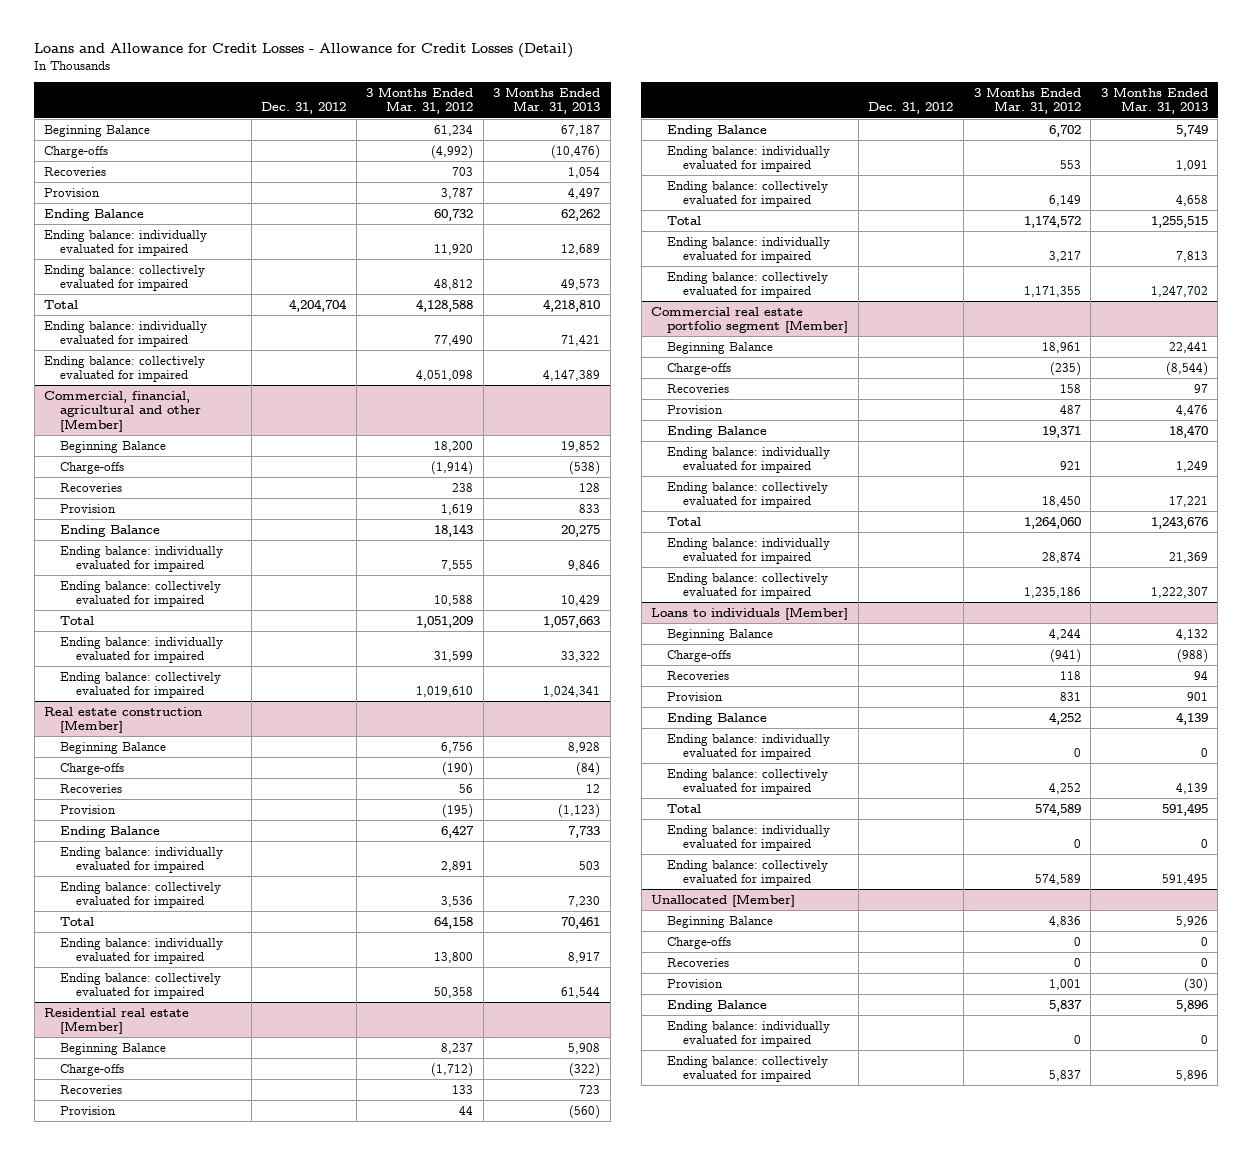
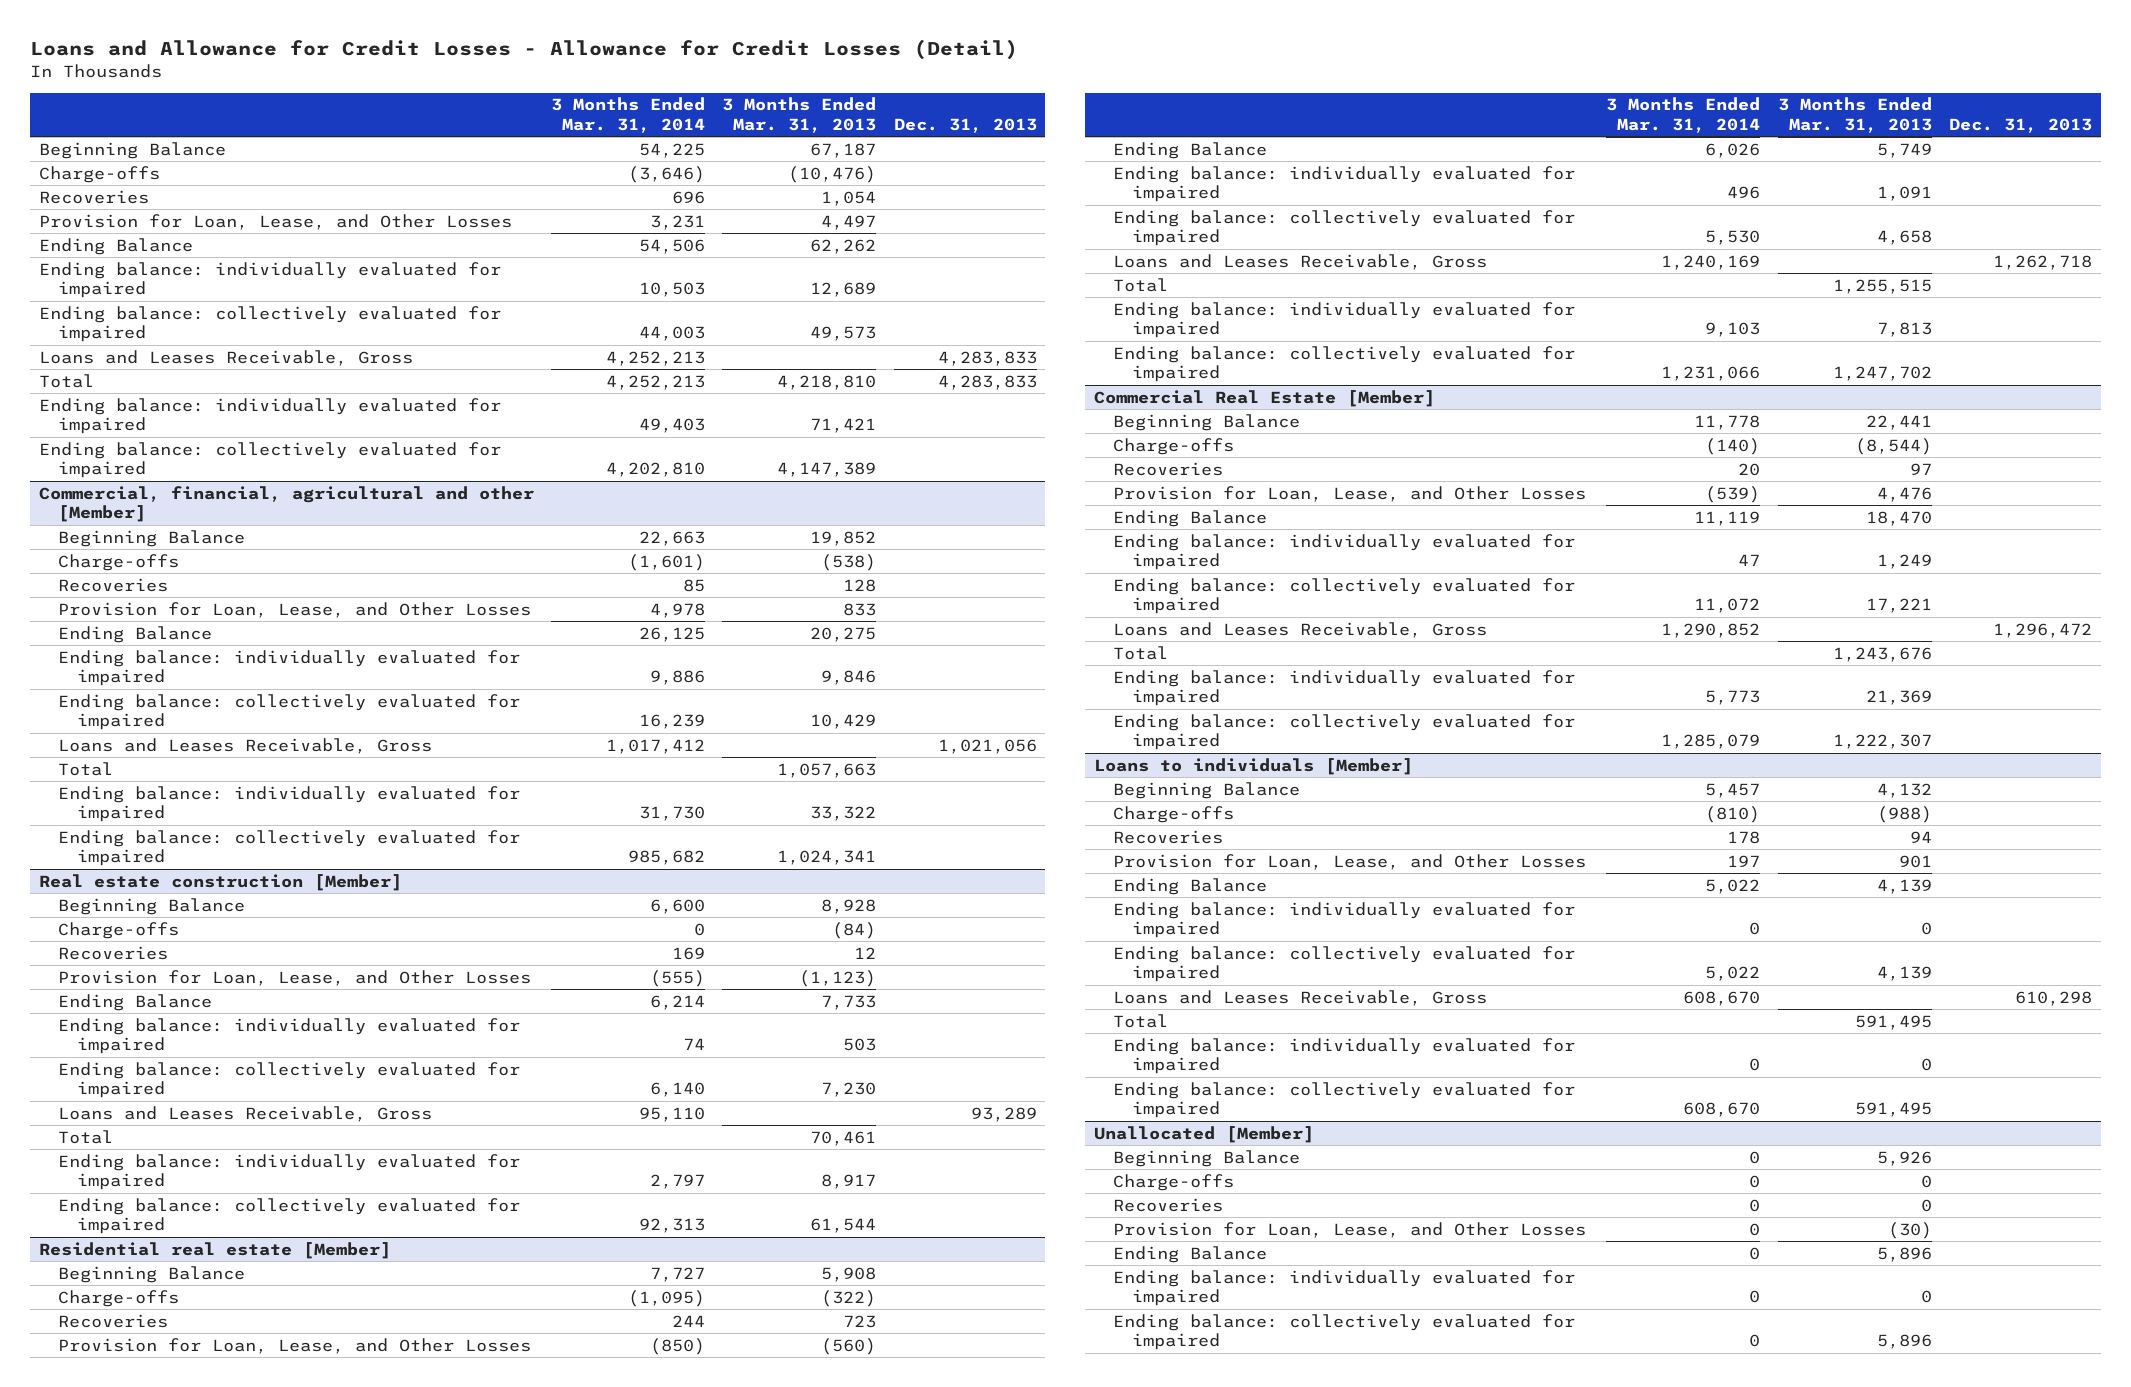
- | Dec. 31, 2012 | 3 Months Ended Mar. 31, 2012 | 3 Months Ended Mar. 31, 2013
+ | 3 Months Ended Mar. 31, 2014 | 3 Months Ended Mar. 31, 2013 | Dec. 31, 2013
- Provision | | 3,787 | 4,497
+ Provision for Loan, Lease, and Other Losses | 3,231 | 4,497 |
+ Loans and Leases Receivable, Gross | 4,252,213 | | 4,283,833
@ Commercial, financial, agricultural and other [Member]
- Provision | | 1,619 | 833
+ Provision for Loan, Lease, and Other Losses | 4,978 | 833 |
+ Loans and Leases Receivable, Gross | 1,017,412 | | 1,021,056
@ Real estate construction [Member]
- Provision | | (195) | (1,123)
+ Provision for Loan, Lease, and Other Losses | (555) | (1,123) |
+ Loans and Leases Receivable, Gross | 95,110 | | 93,289
@ Residential real estate [Member]
- Provision | | 44 | (560)
+ Provision for Loan, Lease, and Other Losses | (850) | (560) |
+ Loans and Leases Receivable, Gross | 1,240,169 | | 1,262,718
- Commercial real estate portfolio segment [Member]
+ Commercial Real Estate [Member]
- Provision | | 487 | 4,476
+ Provision for Loan, Lease, and Other Losses | (539) | 4,476 |
+ Loans and Leases Receivable, Gross | 1,290,852 | | 1,296,472
@ Loans to individuals [Member]
- Provision | | 831 | 901
+ Provision for Loan, Lease, and Other Losses | 197 | 901 |
+ Loans and Leases Receivable, Gross | 608,670 | | 610,298
@ Unallocated [Member]
- Provision | | 1,001 | (30)
+ Provision for Loan, Lease, and Other Losses | 0 | (30) |

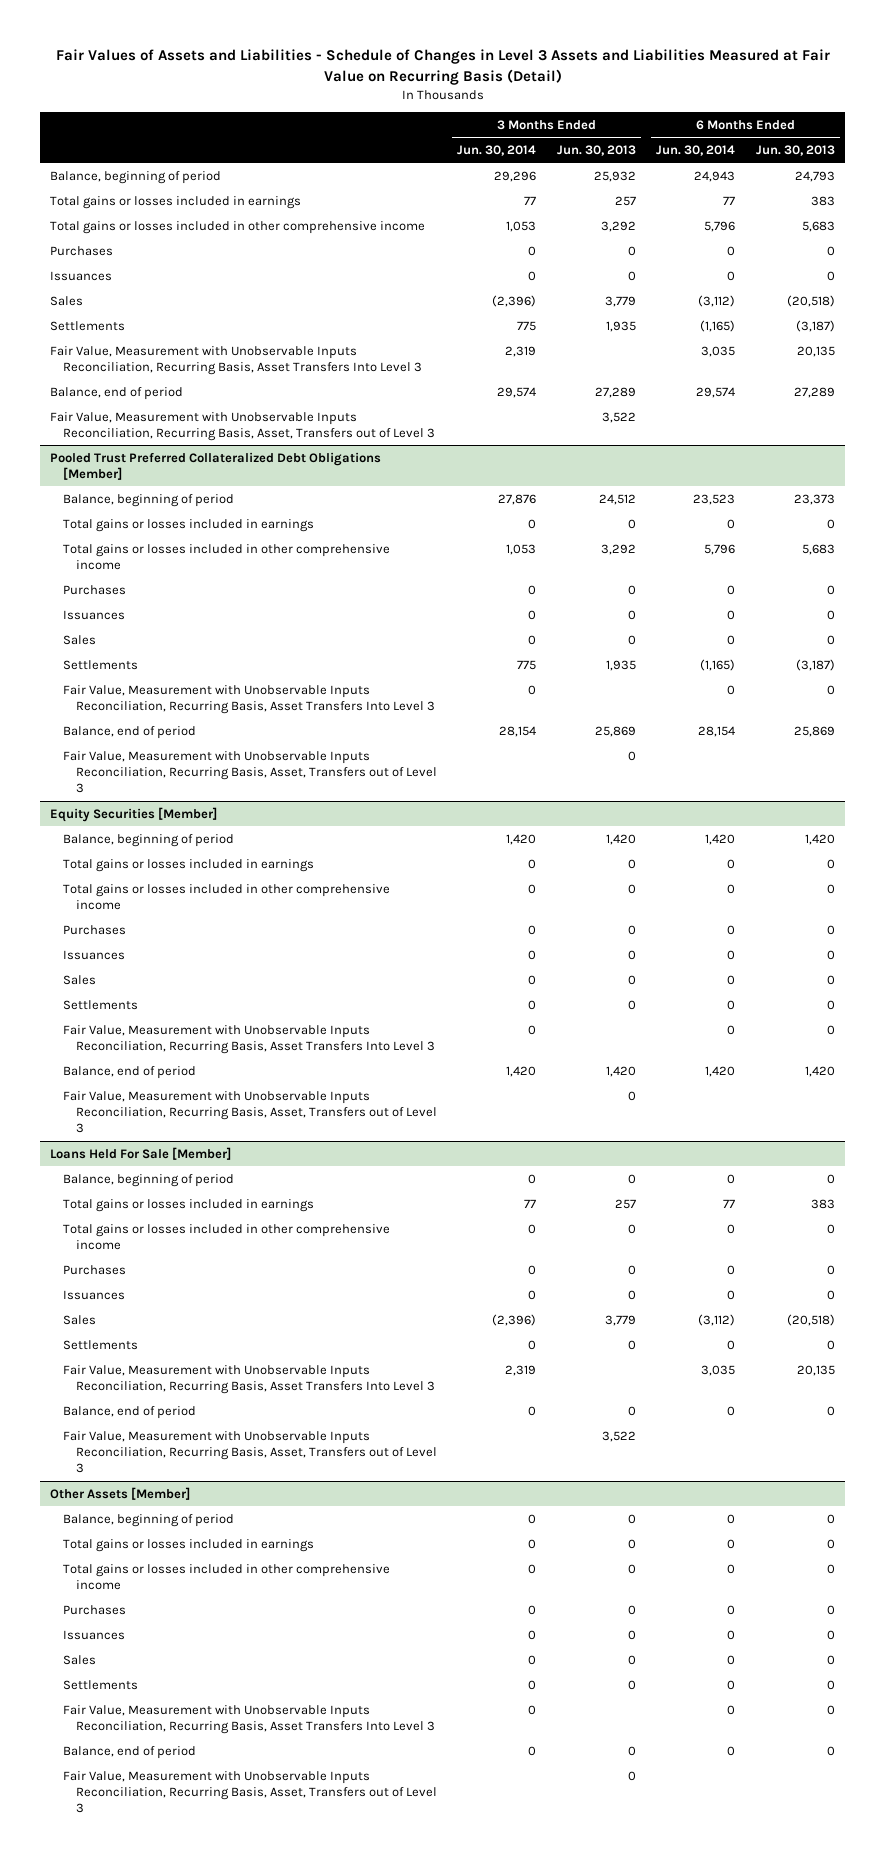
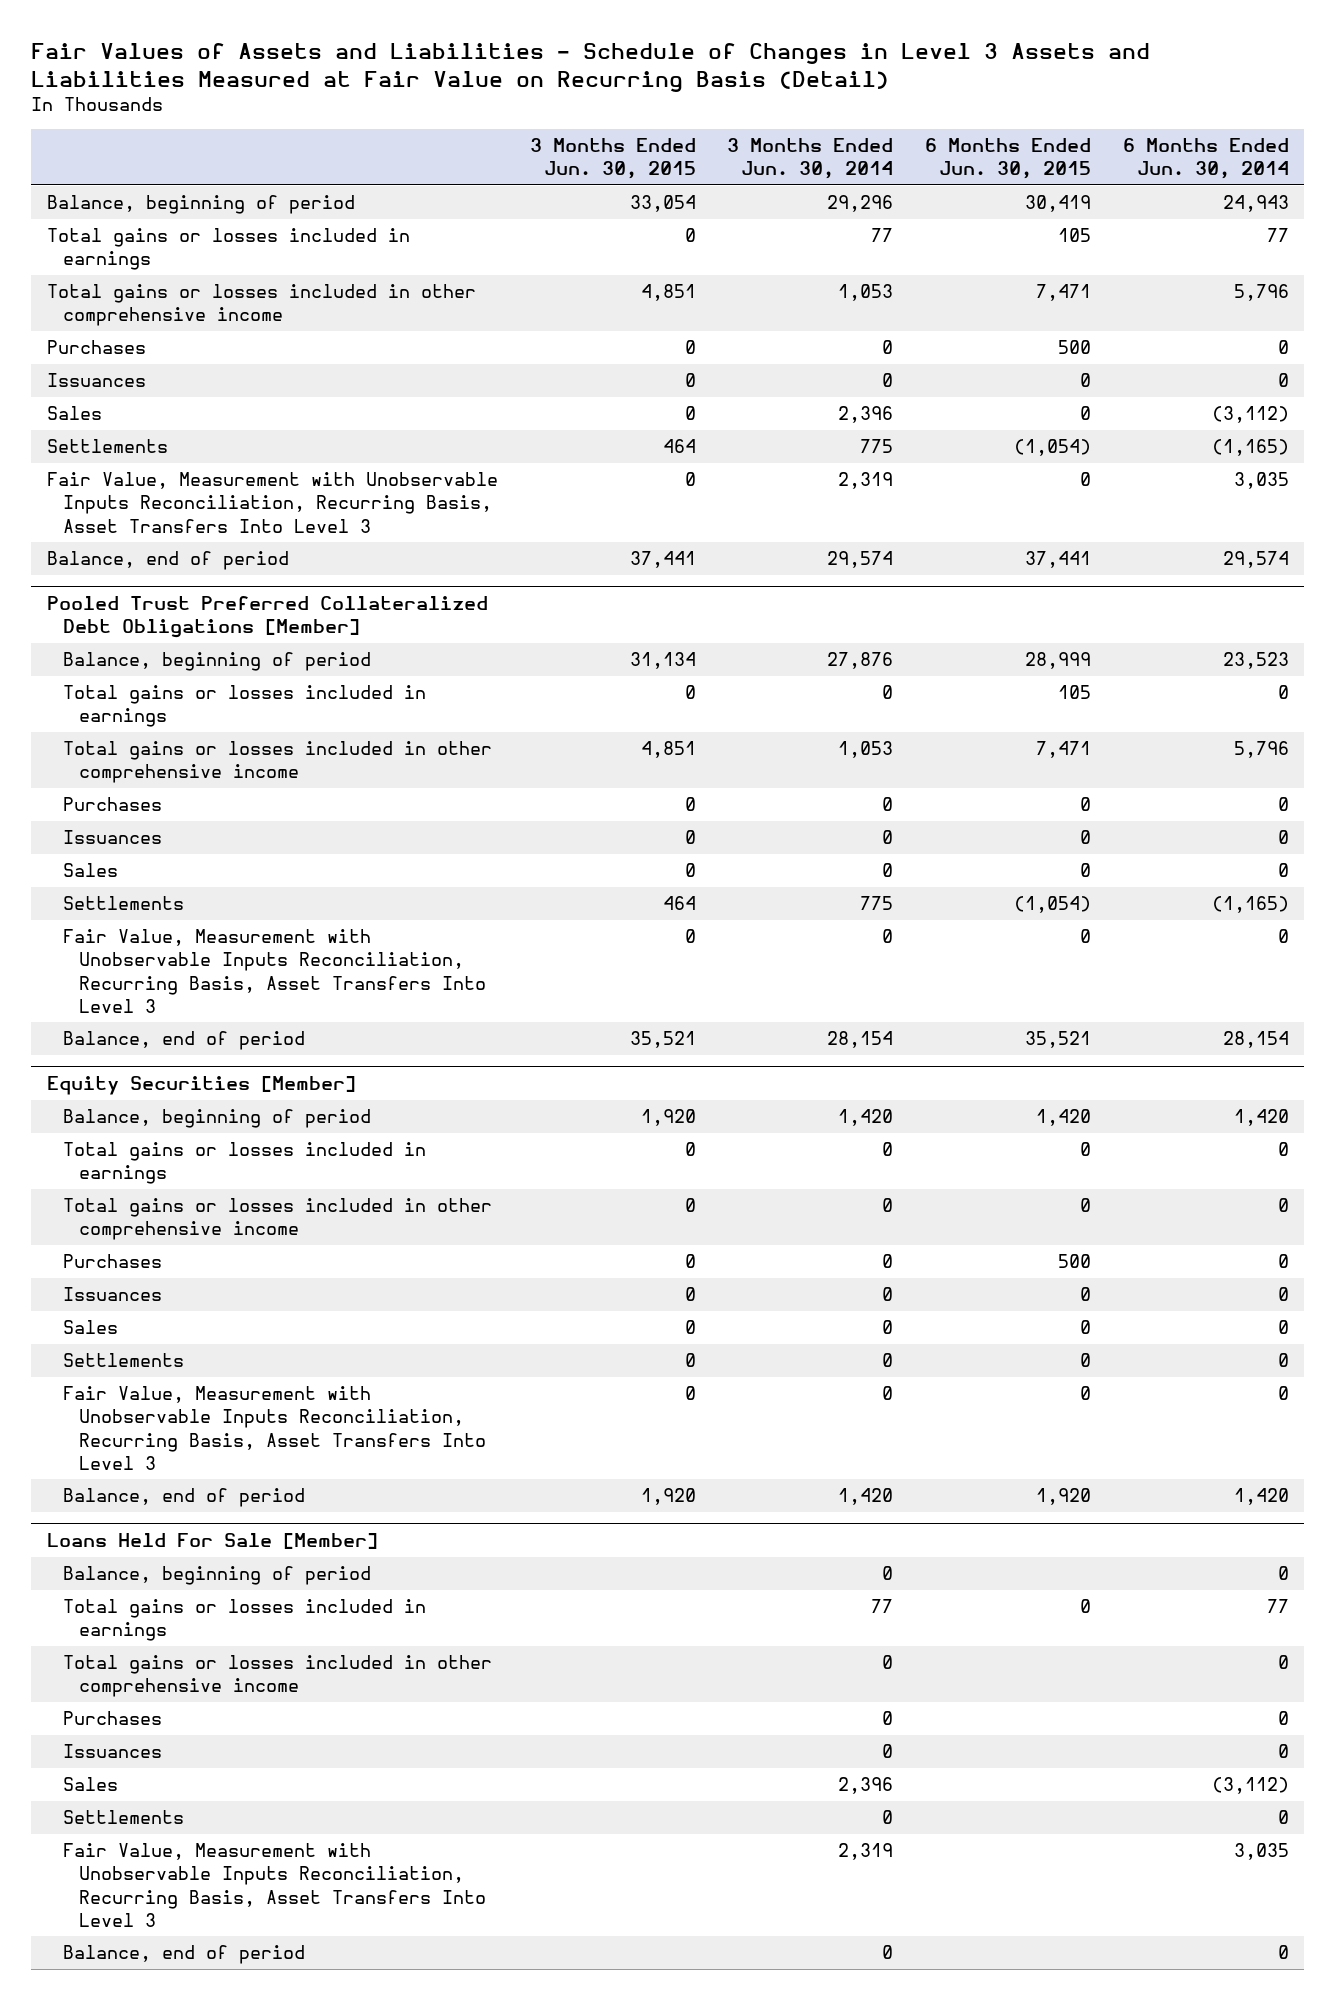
- | 3 Months Ended Jun. 30, 2014 | 3 Months Ended Jun. 30, 2013 | 6 Months Ended Jun. 30, 2014 | 6 Months Ended Jun. 30, 2013
+ | 3 Months Ended Jun. 30, 2015 | 3 Months Ended Jun. 30, 2014 | 6 Months Ended Jun. 30, 2015 | 6 Months Ended Jun. 30, 2014
- Sales | (2,396) | 3,779 | (3,112) | (20,518)
+ Sales | 0 | 2,396 | 0 | (3,112)
- Fair Value, Measurement with Unobservable Inputs Reconciliation, Recurring Basis, Asset, Transfers out of Level 3 | | 3,522 | |
@ Pooled Trust Preferred Collateralized Debt Obligations [Member]
- Fair Value, Measurement with Unobservable Inputs Reconciliation, Recurring Basis, Asset, Transfers out of Level 3 | | 0 | |
@ Equity Securities [Member]
- Fair Value, Measurement with Unobservable Inputs Reconciliation, Recurring Basis, Asset, Transfers out of Level 3 | | 0 | |
@ Loans Held For Sale [Member]
- Sales | (2,396) | 3,779 | (3,112) | (20,518)
+ Sales | | 2,396 | | (3,112)
- Fair Value, Measurement with Unobservable Inputs Reconciliation, Recurring Basis, Asset, Transfers out of Level 3 | | 3,522 | |
- Other Assets [Member]
- Balance, beginning of period | 0 | 0 | 0 | 0
- Total gains or losses included in earnings | 0 | 0 | 0 | 0
- Total gains or losses included in other comprehensive income | 0 | 0 | 0 | 0
- Purchases | 0 | 0 | 0 | 0
- Issuances | 0 | 0 | 0 | 0
- Sales | 0 | 0 | 0 | 0
- Settlements | 0 | 0 | 0 | 0
- Fair Value, Measurement with Unobservable Inputs Reconciliation, Recurring Basis, Asset Transfers Into Level 3 | 0 | | 0 | 0
- Balance, end of period | 0 | 0 | 0 | 0
- Fair Value, Measurement with Unobservable Inputs Reconciliation, Recurring Basis, Asset, Transfers out of Level 3 | | 0 | |

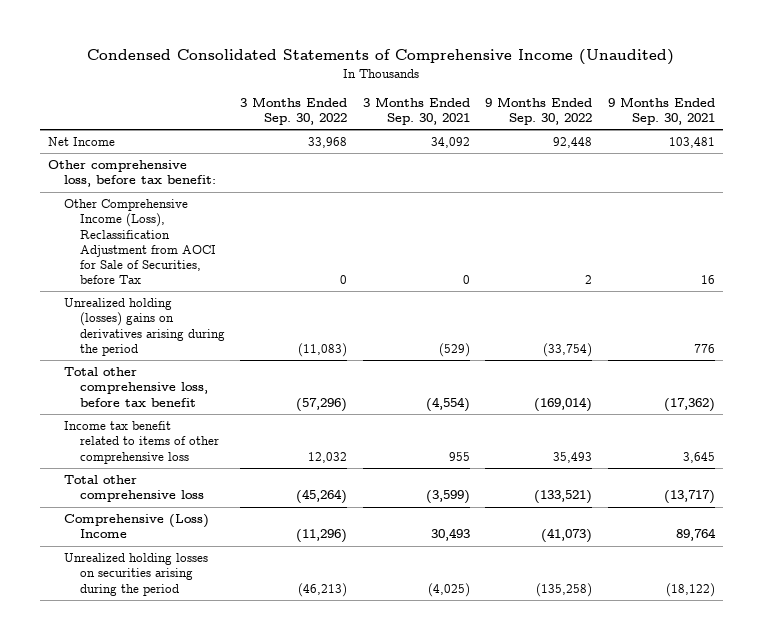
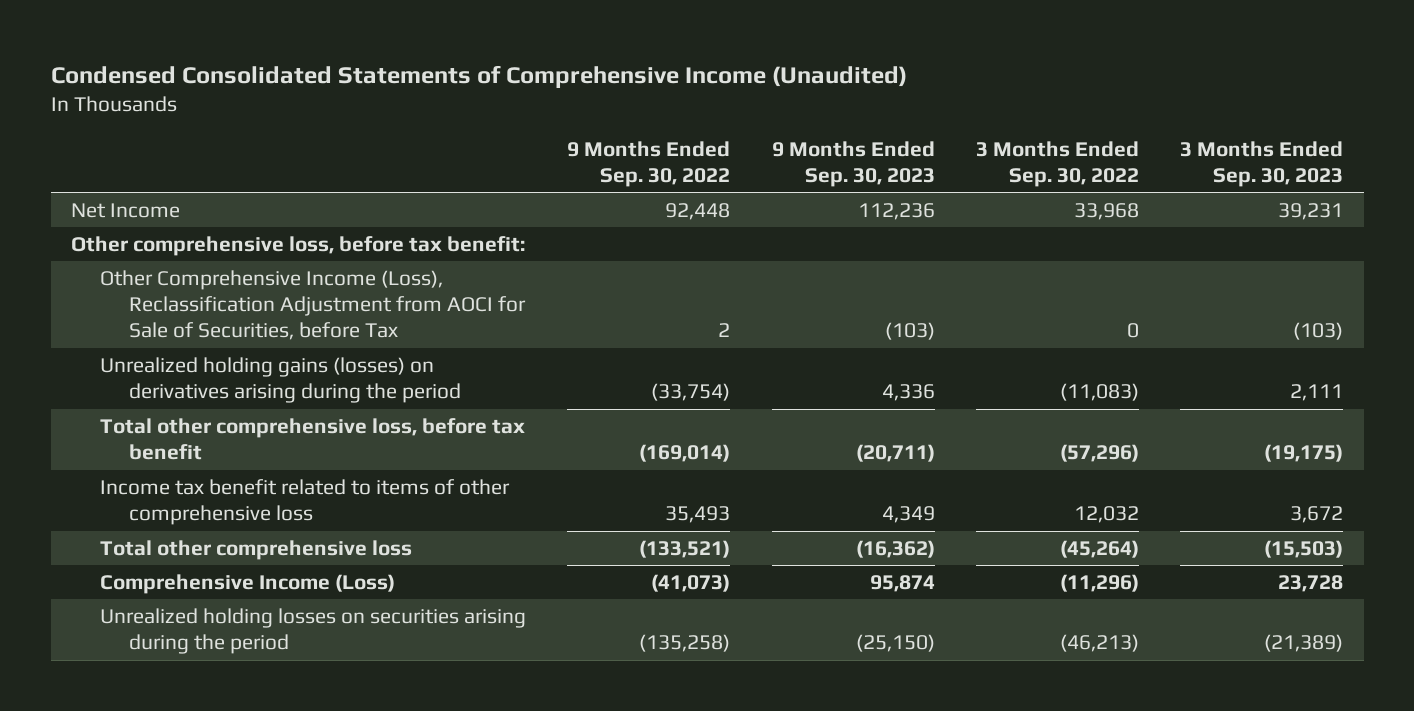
- | 3 Months Ended Sep. 30, 2022 | 3 Months Ended Sep. 30, 2021 | 9 Months Ended Sep. 30, 2022 | 9 Months Ended Sep. 30, 2021
+ | 9 Months Ended Sep. 30, 2022 | 9 Months Ended Sep. 30, 2023 | 3 Months Ended Sep. 30, 2022 | 3 Months Ended Sep. 30, 2023
- Unrealized holding (losses) gains on derivatives arising during the period | (11,083) | (529) | (33,754) | 776
+ Unrealized holding gains (losses) on derivatives arising during the period | (33,754) | 4,336 | (11,083) | 2,111
- Comprehensive (Loss) Income | (11,296) | 30,493 | (41,073) | 89,764
+ Comprehensive Income (Loss) | (41,073) | 95,874 | (11,296) | 23,728

